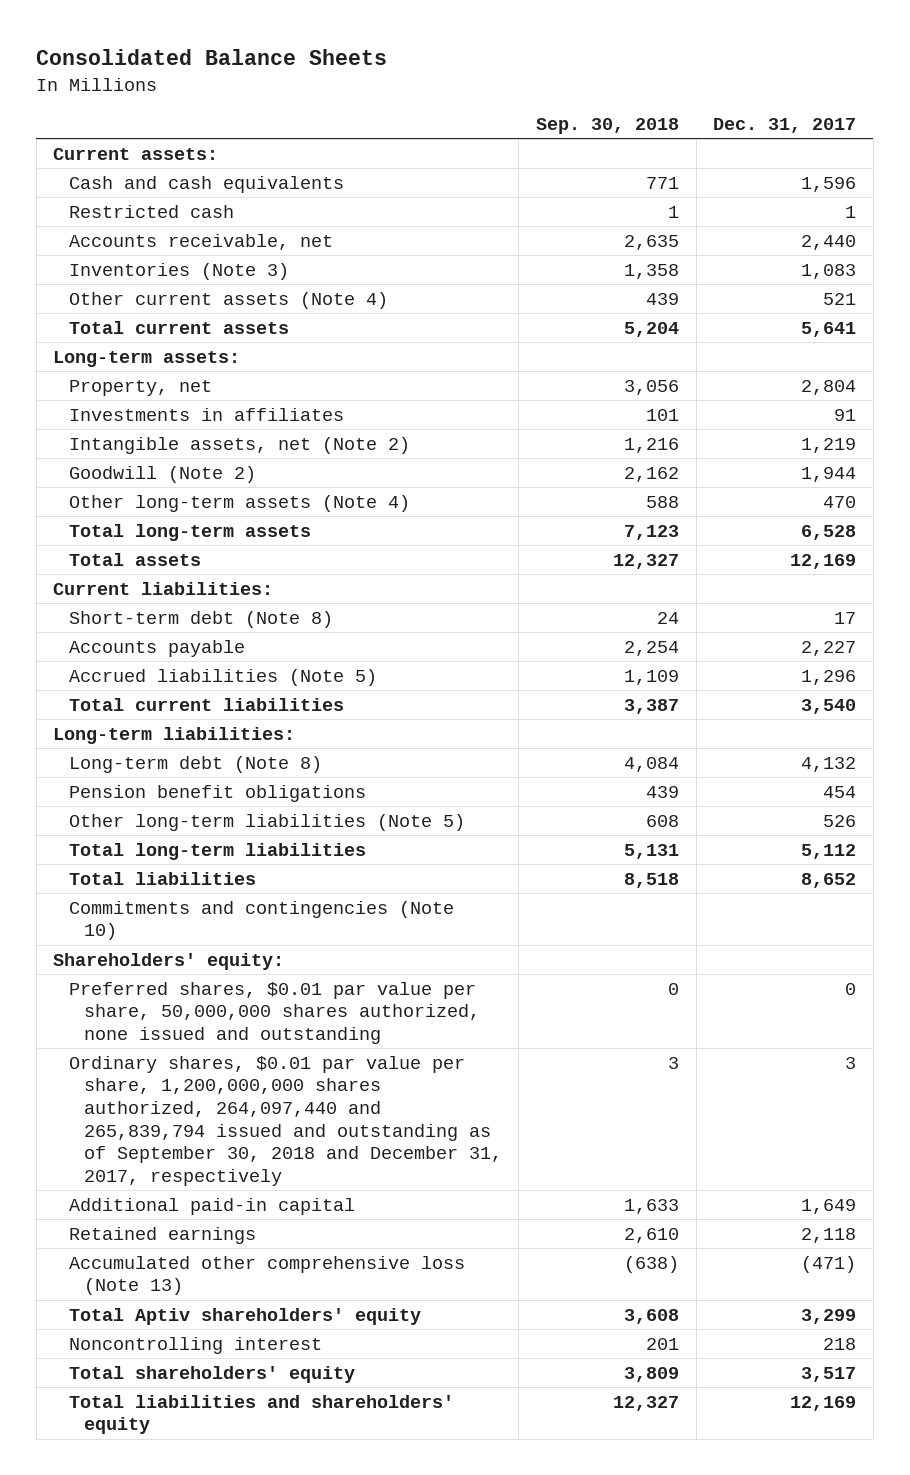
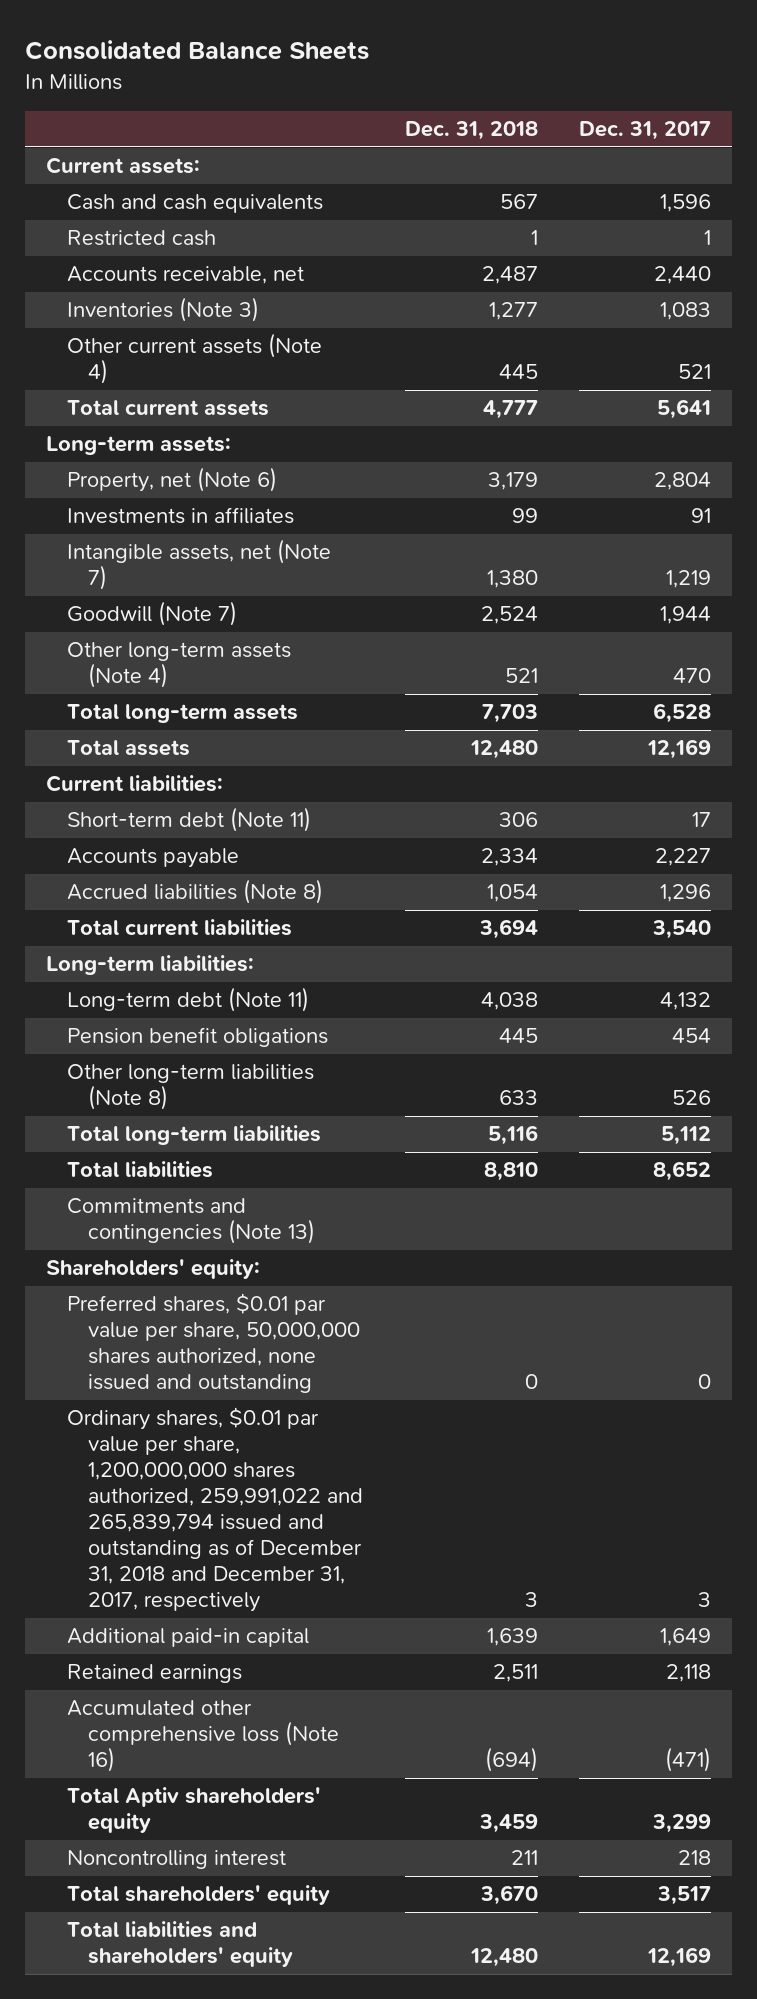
- | Sep. 30, 2018 | Dec. 31, 2017
+ | Dec. 31, 2018 | Dec. 31, 2017
- Property, net | 3,056 | 2,804
+ Property, net (Note 6) | 3,179 | 2,804
- Intangible assets, net (Note 2) | 1,216 | 1,219
- Goodwill (Note 2) | 2,162 | 1,944
+ Intangible assets, net (Note 7) | 1,380 | 1,219
+ Goodwill (Note 7) | 2,524 | 1,944
- Short-term debt (Note 8) | 24 | 17
+ Short-term debt (Note 11) | 306 | 17
- Accrued liabilities (Note 5) | 1,109 | 1,296
+ Accrued liabilities (Note 8) | 1,054 | 1,296
- Long-term debt (Note 8) | 4,084 | 4,132
+ Long-term debt (Note 11) | 4,038 | 4,132
- Other long-term liabilities (Note 5) | 608 | 526
+ Other long-term liabilities (Note 8) | 633 | 526
- Commitments and contingencies (Note 10)
+ Commitments and contingencies (Note 13)
- Ordinary shares, $0.01 par value per share, 1,200,000,000 shares authorized, 264,097,440 and 265,839,794 issued and outstanding as of September 30, 2018 and December 31, 2017, respectively | 3 | 3
+ Ordinary shares, $0.01 par value per share, 1,200,000,000 shares authorized, 259,991,022 and 265,839,794 issued and outstanding as of December 31, 2018 and December 31, 2017, respectively | 3 | 3
- Accumulated other comprehensive loss (Note 13) | (638) | (471)
+ Accumulated other comprehensive loss (Note 16) | (694) | (471)

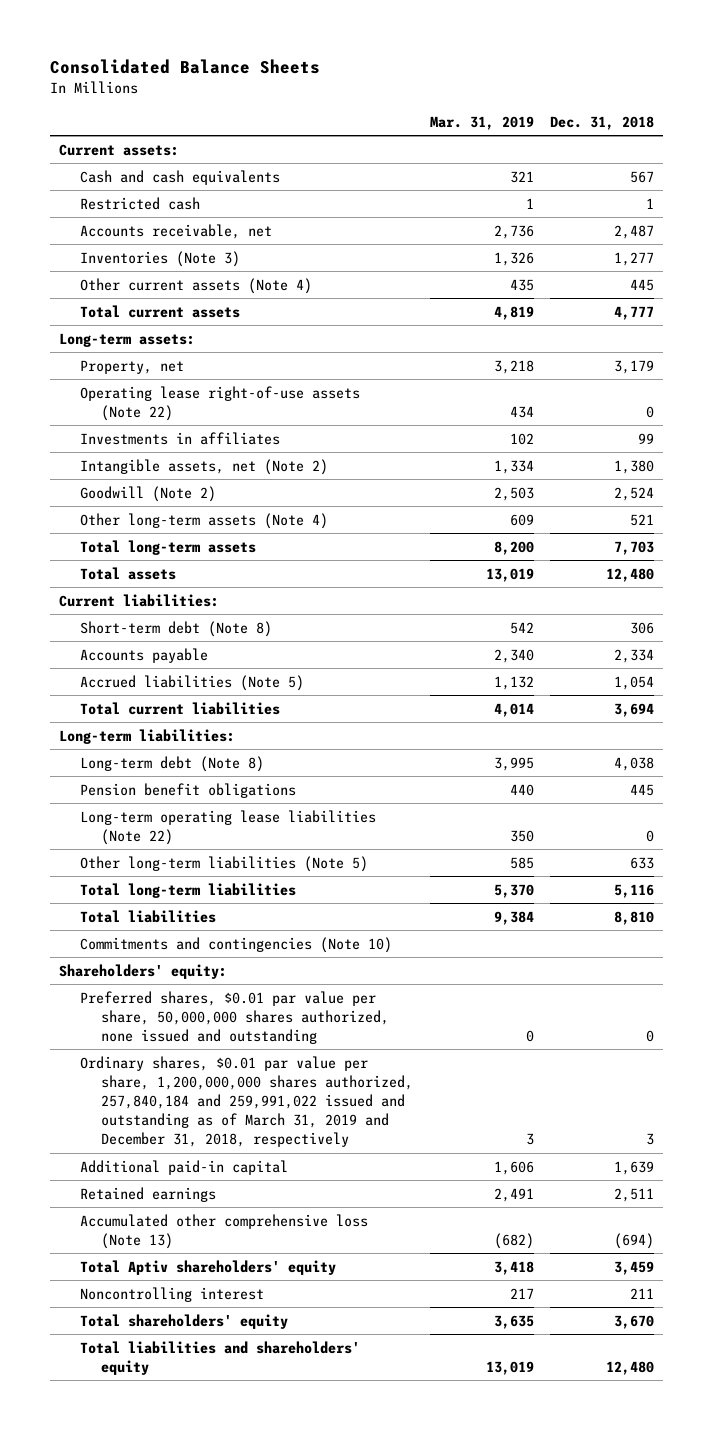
- | Dec. 31, 2018 | Dec. 31, 2017
+ | Mar. 31, 2019 | Dec. 31, 2018
- Property, net (Note 6) | 3,179 | 2,804
+ Property, net | 3,218 | 3,179
+ Operating lease right-of-use assets (Note 22) | 434 | 0
- Intangible assets, net (Note 7) | 1,380 | 1,219
- Goodwill (Note 7) | 2,524 | 1,944
+ Intangible assets, net (Note 2) | 1,334 | 1,380
+ Goodwill (Note 2) | 2,503 | 2,524
- Short-term debt (Note 11) | 306 | 17
+ Short-term debt (Note 8) | 542 | 306
- Accrued liabilities (Note 8) | 1,054 | 1,296
+ Accrued liabilities (Note 5) | 1,132 | 1,054
- Long-term debt (Note 11) | 4,038 | 4,132
+ Long-term debt (Note 8) | 3,995 | 4,038
- Other long-term liabilities (Note 8) | 633 | 526
+ Long-term operating lease liabilities (Note 22) | 350 | 0
+ Other long-term liabilities (Note 5) | 585 | 633
- Commitments and contingencies (Note 13)
+ Commitments and contingencies (Note 10)
- Ordinary shares, $0.01 par value per share, 1,200,000,000 shares authorized, 259,991,022 and 265,839,794 issued and outstanding as of December 31, 2018 and December 31, 2017, respectively | 3 | 3
+ Ordinary shares, $0.01 par value per share, 1,200,000,000 shares authorized, 257,840,184 and 259,991,022 issued and outstanding as of March 31, 2019 and December 31, 2018, respectively | 3 | 3
- Accumulated other comprehensive loss (Note 16) | (694) | (471)
+ Accumulated other comprehensive loss (Note 13) | (682) | (694)

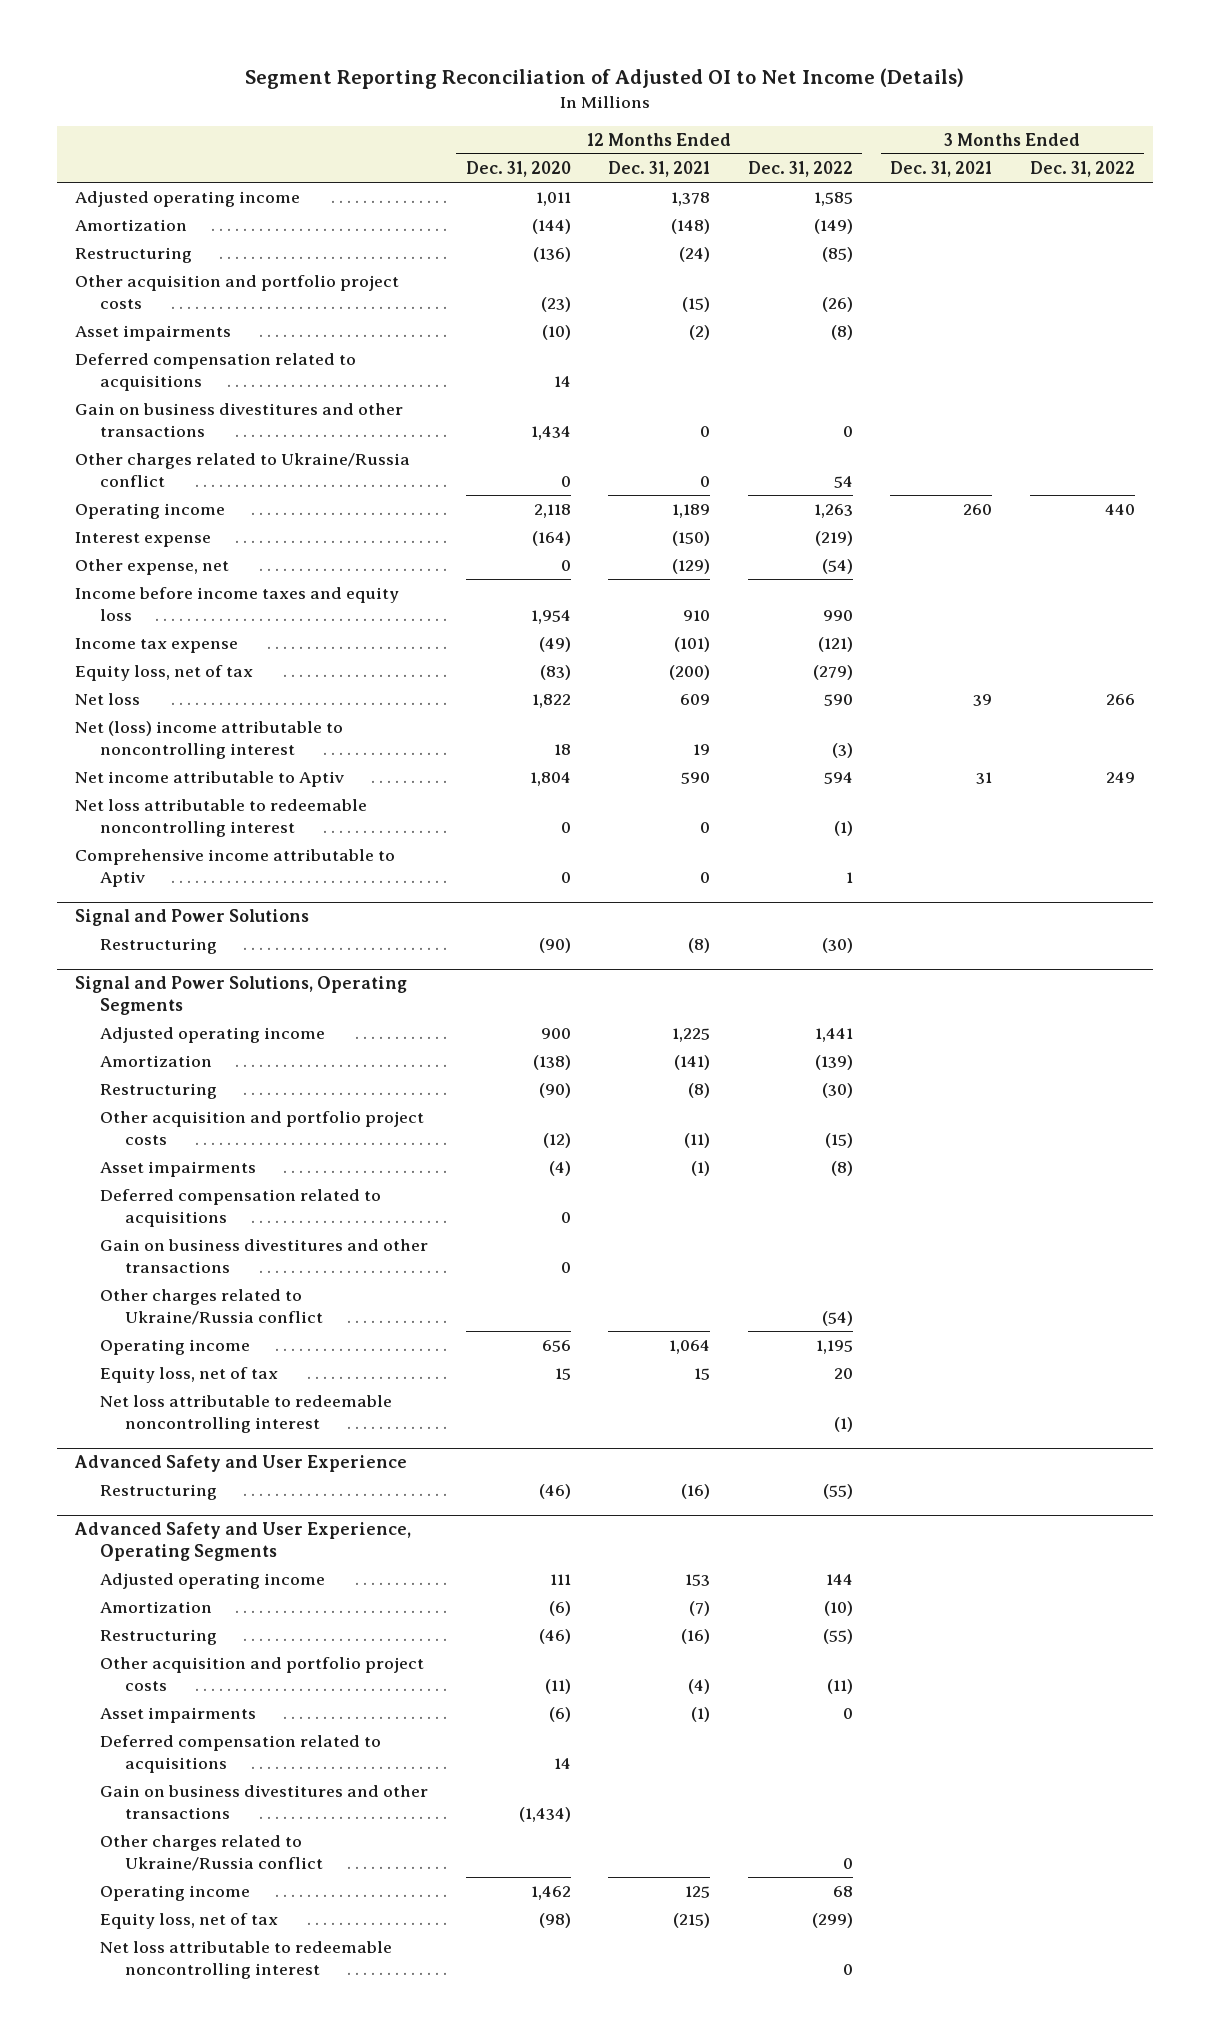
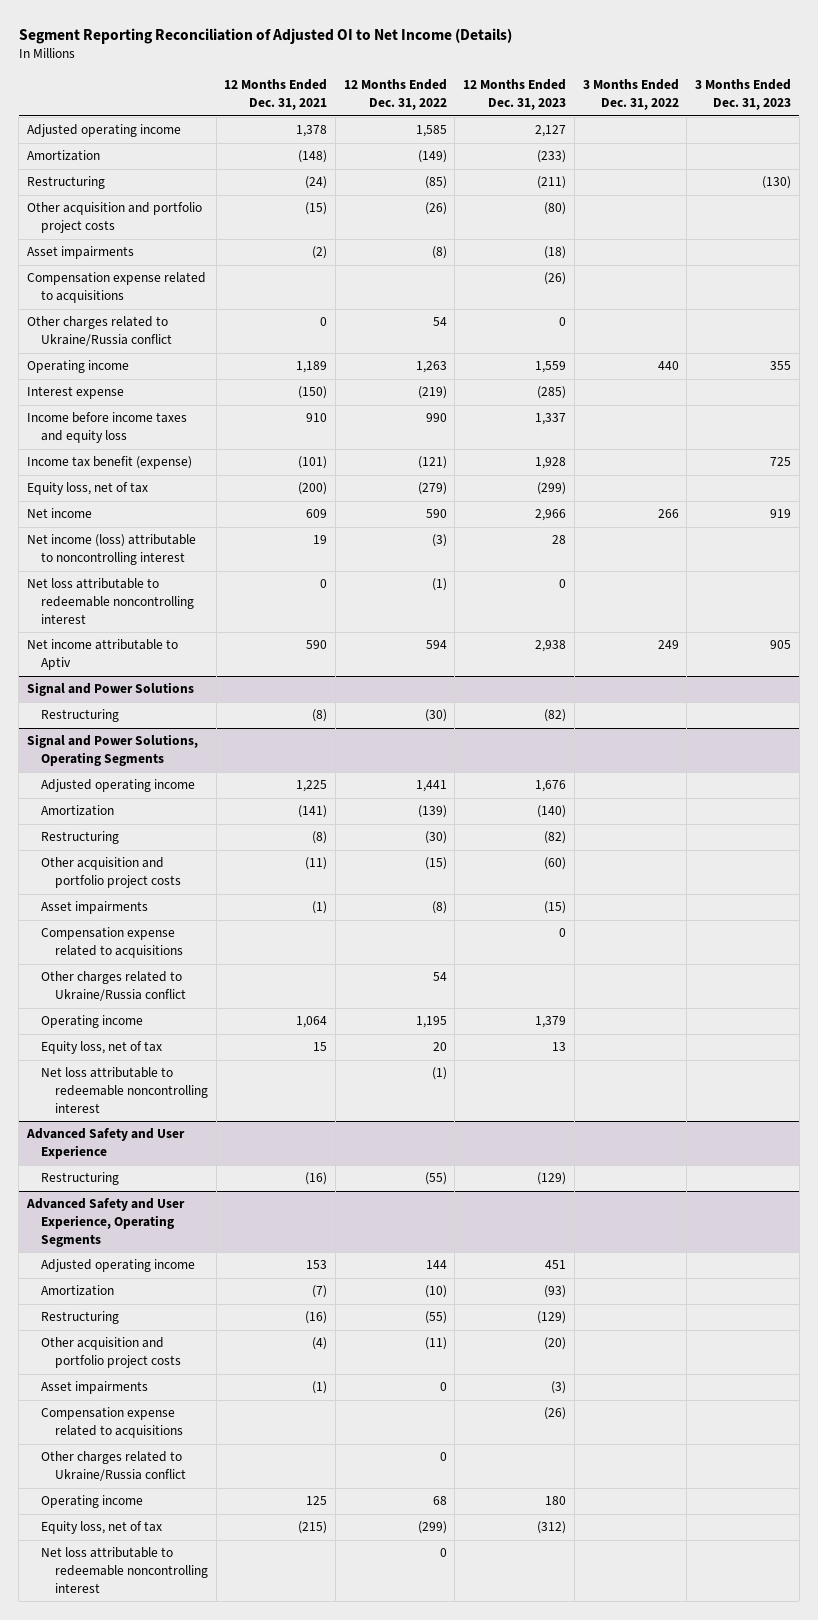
- | 12 Months Ended Dec. 31, 2020 | 12 Months Ended Dec. 31, 2021 | 12 Months Ended Dec. 31, 2022 | 3 Months Ended Dec. 31, 2021 | 3 Months Ended Dec. 31, 2022
+ | 12 Months Ended Dec. 31, 2021 | 12 Months Ended Dec. 31, 2022 | 12 Months Ended Dec. 31, 2023 | 3 Months Ended Dec. 31, 2022 | 3 Months Ended Dec. 31, 2023
- Deferred compensation related to acquisitions | 14 | | | |
- Gain on business divestitures and other transactions | 1,434 | 0 | 0 | |
+ Compensation expense related to acquisitions | | | (26) | |
- Other expense, net | 0 | (129) | (54) | |
- Income tax expense | (49) | (101) | (121) | |
+ Income tax benefit (expense) | (101) | (121) | 1,928 | | 725
- Net loss | 1,822 | 609 | 590 | 39 | 266
- Net (loss) income attributable to noncontrolling interest | 18 | 19 | (3) | |
+ Net income | 609 | 590 | 2,966 | 266 | 919
+ Net income (loss) attributable to noncontrolling interest | 19 | (3) | 28 | |
- Comprehensive income attributable to Aptiv | 0 | 0 | 1 | |
moved down: Net income attributable to Aptiv | 590 | 594 | 2,938 | 249 | 905
@ Signal and Power Solutions, Operating Segments
- Deferred compensation related to acquisitions | 0 | | | |
- Gain on business divestitures and other transactions | 0 | | | |
- Other charges related to Ukraine/Russia conflict | | | (54) | |
+ Compensation expense related to acquisitions | | | 0 | |
+ Other charges related to Ukraine/Russia conflict | | 54 | | |
@ Advanced Safety and User Experience, Operating Segments
- Deferred compensation related to acquisitions | 14 | | | |
- Gain on business divestitures and other transactions | (1,434) | | | |
+ Compensation expense related to acquisitions | | | (26) | |

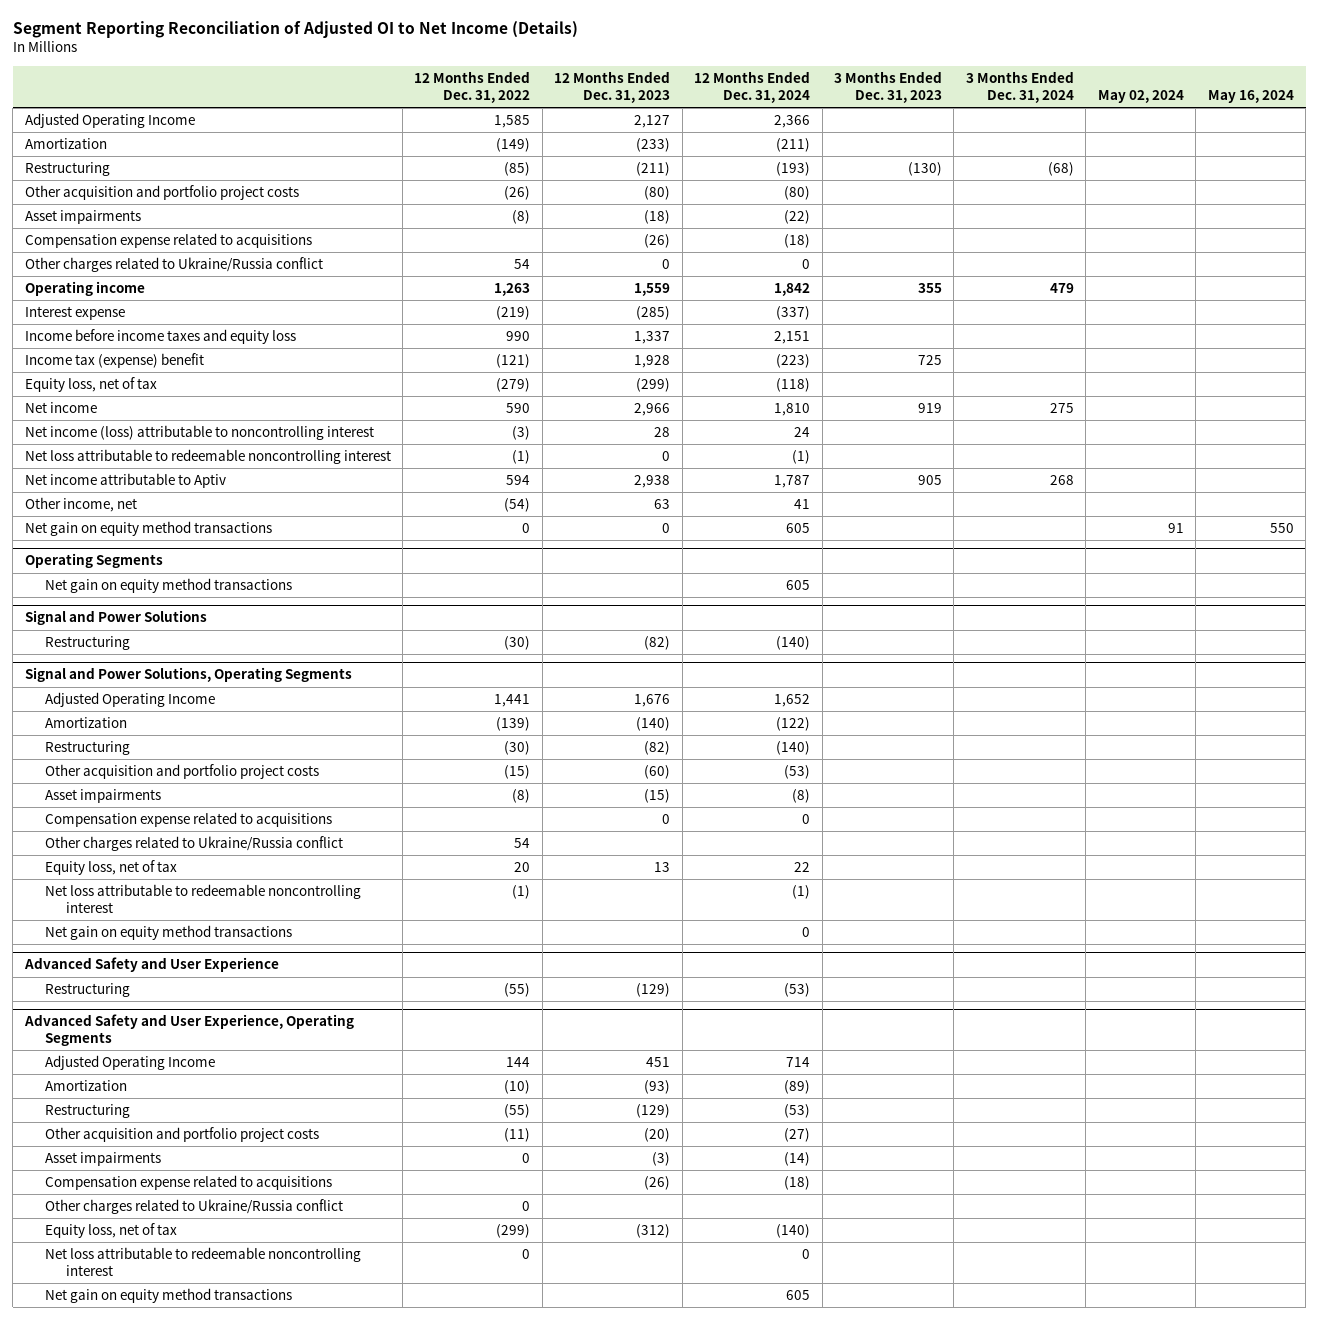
- | 12 Months Ended Dec. 31, 2021 | 12 Months Ended Dec. 31, 2022 | 12 Months Ended Dec. 31, 2023 | 3 Months Ended Dec. 31, 2022 | 3 Months Ended Dec. 31, 2023
+ | 12 Months Ended Dec. 31, 2022 | 12 Months Ended Dec. 31, 2023 | 12 Months Ended Dec. 31, 2024 | 3 Months Ended Dec. 31, 2023 | 3 Months Ended Dec. 31, 2024 | May 02, 2024 | May 16, 2024
- Adjusted operating income | 1,378 | 1,585 | 2,127 | |
+ Adjusted Operating Income | 1,585 | 2,127 | 2,366 | | | |
- Income tax benefit (expense) | (101) | (121) | 1,928 | | 725
+ Income tax (expense) benefit | (121) | 1,928 | (223) | 725 | | |
+ Other income, net | (54) | 63 | 41 | | | |
+ Net gain on equity method transactions | 0 | 0 | 605 | | | 91 | 550
+ Operating Segments
+ Net gain on equity method transactions | | | 605 | | | |
@ Signal and Power Solutions, Operating Segments
- Adjusted operating income | 1,225 | 1,441 | 1,676 | |
+ Adjusted Operating Income | 1,441 | 1,676 | 1,652 | | | |
- Operating income | 1,064 | 1,195 | 1,379 | |
+ Net gain on equity method transactions | | | 0 | | | |
@ Advanced Safety and User Experience, Operating Segments
- Adjusted operating income | 153 | 144 | 451 | |
+ Adjusted Operating Income | 144 | 451 | 714 | | | |
- Operating income | 125 | 68 | 180 | |
+ Net gain on equity method transactions | | | 605 | | | |

